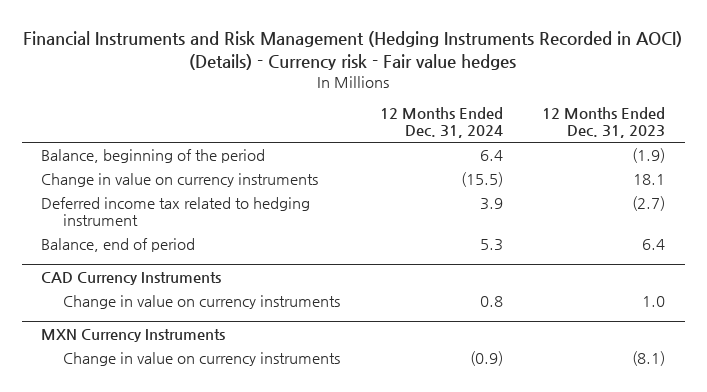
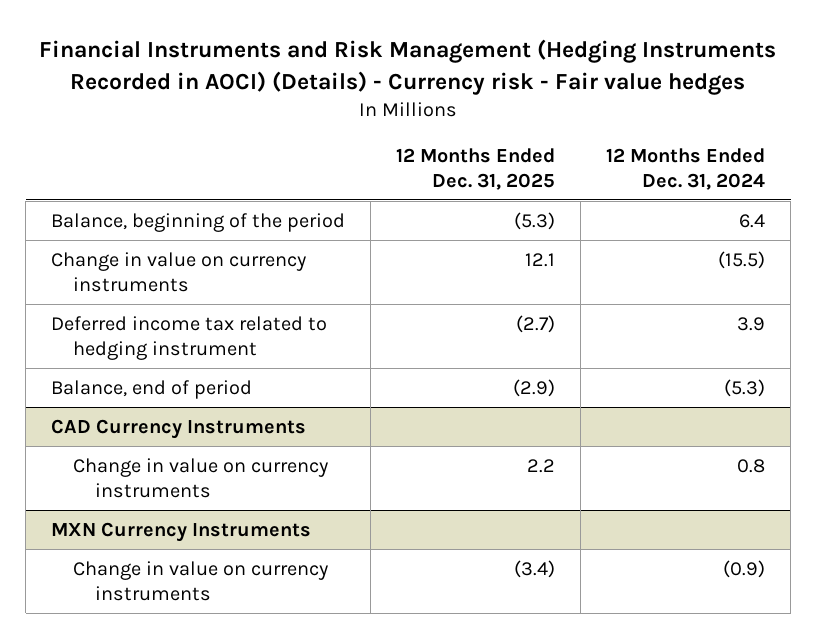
- | 12 Months Ended Dec. 31, 2024 | 12 Months Ended Dec. 31, 2023
+ | 12 Months Ended Dec. 31, 2025 | 12 Months Ended Dec. 31, 2024
- Balance, end of period | 5.3 | 6.4
+ Balance, end of period | (2.9) | (5.3)

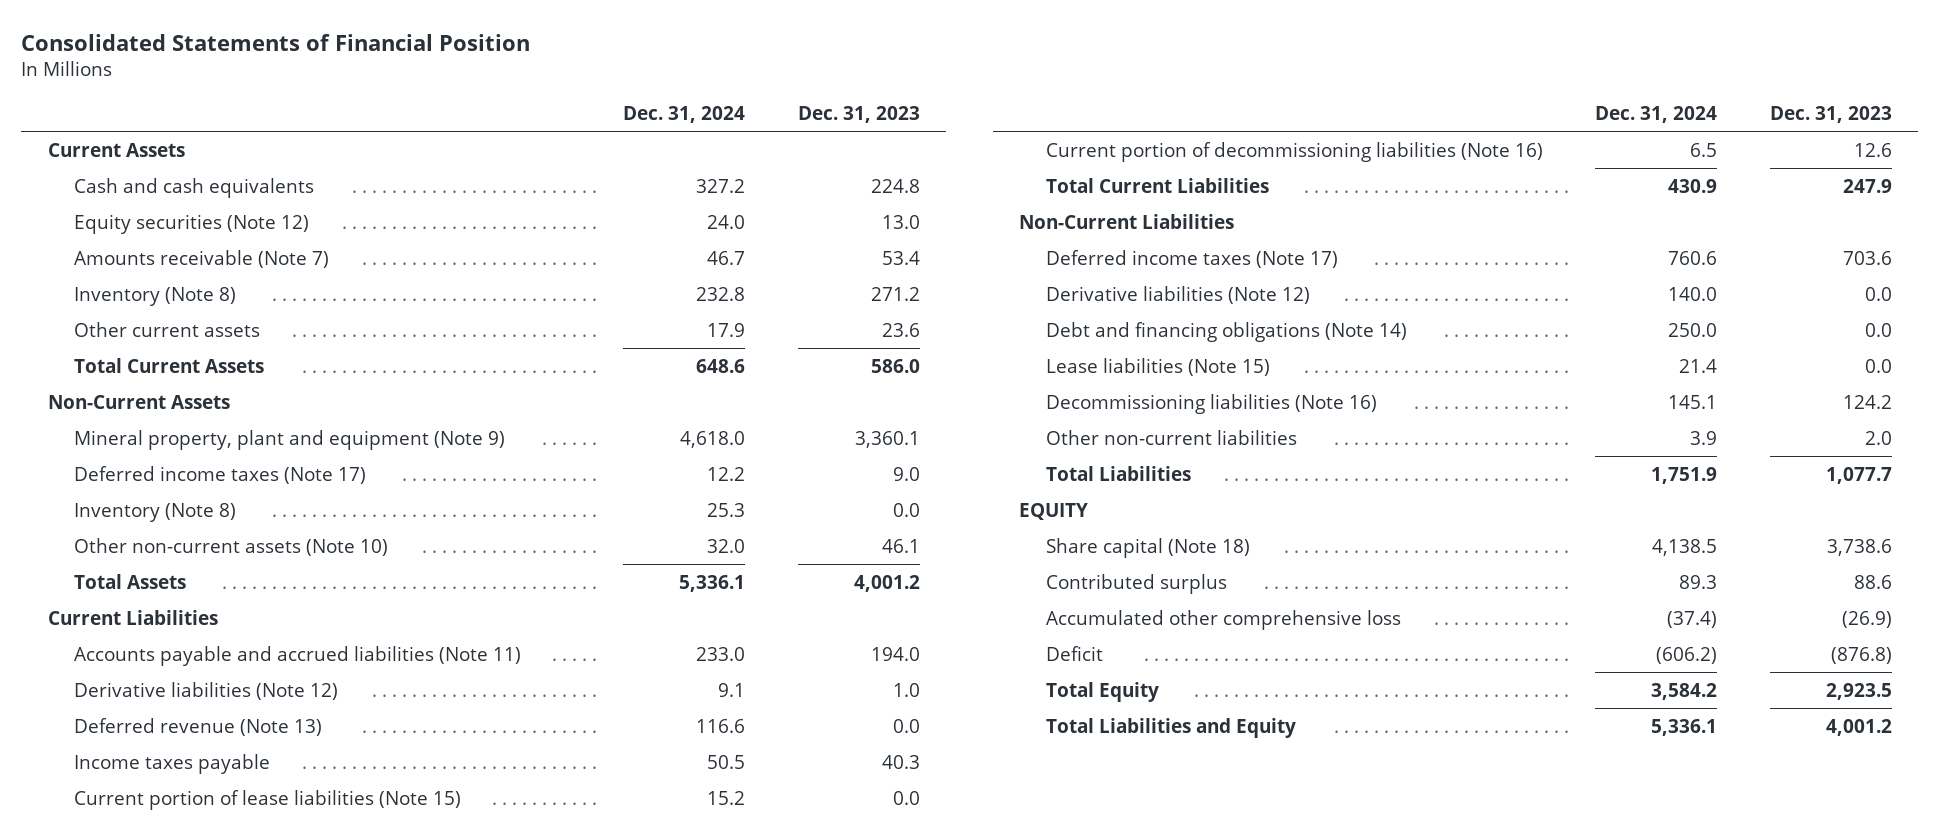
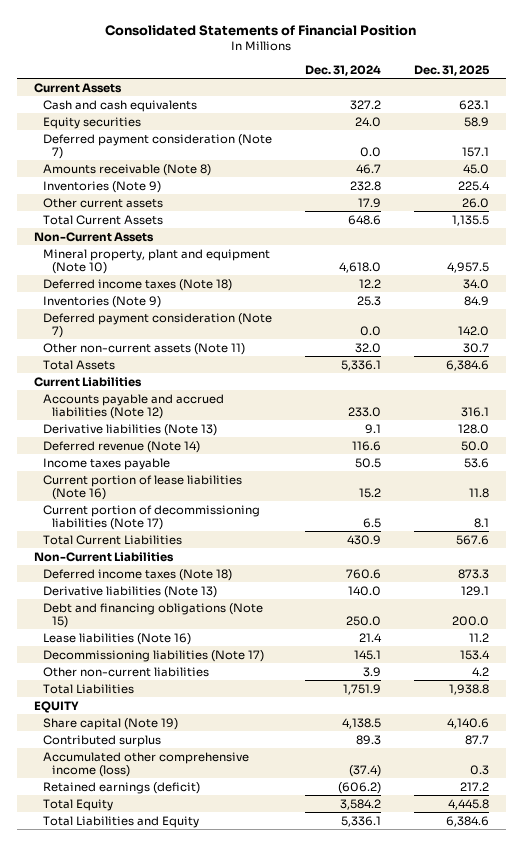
- | Dec. 31, 2024 | Dec. 31, 2023
+ | Dec. 31, 2024 | Dec. 31, 2025
- Equity securities (Note 12) | 24.0 | 13.0
- Amounts receivable (Note 7) | 46.7 | 53.4
- Inventory (Note 8) | 232.8 | 271.2
+ Equity securities | 24.0 | 58.9
+ Deferred payment consideration (Note 7) | 0.0 | 157.1
+ Amounts receivable (Note 8) | 46.7 | 45.0
+ Inventories (Note 9) | 232.8 | 225.4
- Mineral property, plant and equipment (Note 9) | 4,618.0 | 3,360.1
- Deferred income taxes (Note 17) | 12.2 | 9.0
- Inventory (Note 8) | 25.3 | 0.0
- Other non-current assets (Note 10) | 32.0 | 46.1
+ Mineral property, plant and equipment (Note 10) | 4,618.0 | 4,957.5
+ Deferred income taxes (Note 18) | 12.2 | 34.0
+ Inventories (Note 9) | 25.3 | 84.9
+ Deferred payment consideration (Note 7) | 0.0 | 142.0
+ Other non-current assets (Note 11) | 32.0 | 30.7
- Accounts payable and accrued liabilities (Note 11) | 233.0 | 194.0
- Derivative liabilities (Note 12) | 9.1 | 1.0
- Deferred revenue (Note 13) | 116.6 | 0.0
+ Accounts payable and accrued liabilities (Note 12) | 233.0 | 316.1
+ Derivative liabilities (Note 13) | 9.1 | 128.0
+ Deferred revenue (Note 14) | 116.6 | 50.0
- Current portion of lease liabilities (Note 15) | 15.2 | 0.0
- Current portion of decommissioning liabilities (Note 16) | 6.5 | 12.6
+ Current portion of lease liabilities (Note 16) | 15.2 | 11.8
+ Current portion of decommissioning liabilities (Note 17) | 6.5 | 8.1
- Deferred income taxes (Note 17) | 760.6 | 703.6
- Derivative liabilities (Note 12) | 140.0 | 0.0
- Debt and financing obligations (Note 14) | 250.0 | 0.0
- Lease liabilities (Note 15) | 21.4 | 0.0
- Decommissioning liabilities (Note 16) | 145.1 | 124.2
+ Deferred income taxes (Note 18) | 760.6 | 873.3
+ Derivative liabilities (Note 13) | 140.0 | 129.1
+ Debt and financing obligations (Note 15) | 250.0 | 200.0
+ Lease liabilities (Note 16) | 21.4 | 11.2
+ Decommissioning liabilities (Note 17) | 145.1 | 153.4
- Share capital (Note 18) | 4,138.5 | 3,738.6
+ Share capital (Note 19) | 4,138.5 | 4,140.6
- Accumulated other comprehensive loss | (37.4) | (26.9)
- Deficit | (606.2) | (876.8)
+ Accumulated other comprehensive income (loss) | (37.4) | 0.3
+ Retained earnings (deficit) | (606.2) | 217.2

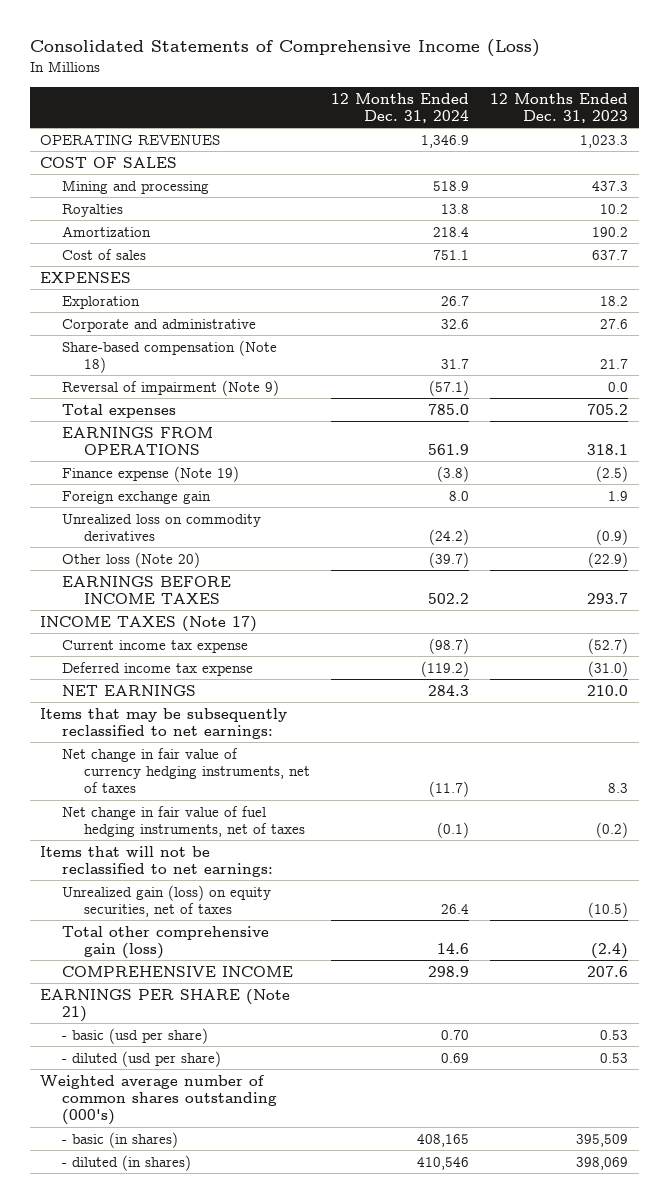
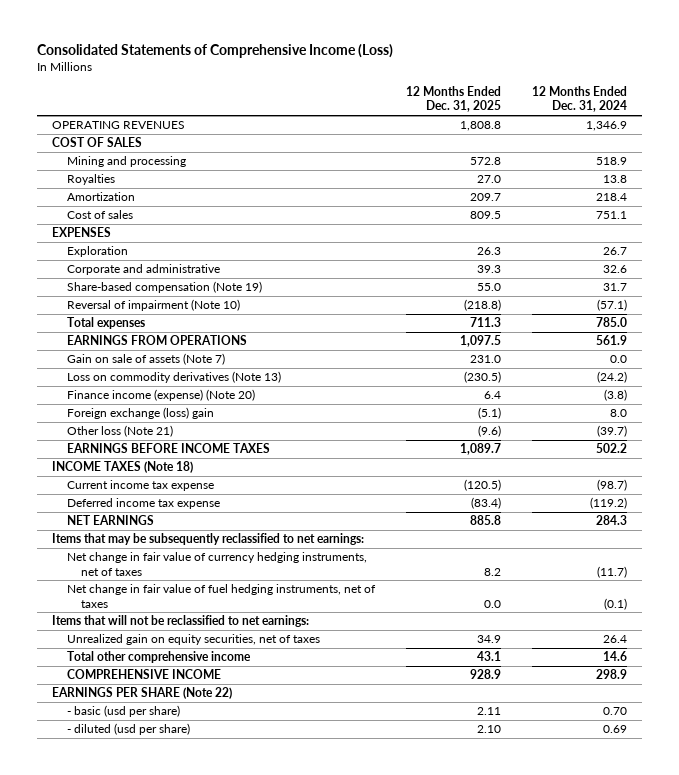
- | 12 Months Ended Dec. 31, 2024 | 12 Months Ended Dec. 31, 2023
+ | 12 Months Ended Dec. 31, 2025 | 12 Months Ended Dec. 31, 2024
- Share-based compensation (Note 18) | 31.7 | 21.7
- Reversal of impairment (Note 9) | (57.1) | 0.0
+ Share-based compensation (Note 19) | 55.0 | 31.7
+ Reversal of impairment (Note 10) | (218.8) | (57.1)
- Finance expense (Note 19) | (3.8) | (2.5)
- Foreign exchange gain | 8.0 | 1.9
- Unrealized loss on commodity derivatives | (24.2) | (0.9)
- Other loss (Note 20) | (39.7) | (22.9)
+ Gain on sale of assets (Note 7) | 231.0 | 0.0
+ Loss on commodity derivatives (Note 13) | (230.5) | (24.2)
+ Finance income (expense) (Note 20) | 6.4 | (3.8)
+ Foreign exchange (loss) gain | (5.1) | 8.0
+ Other loss (Note 21) | (9.6) | (39.7)
- INCOME TAXES (Note 17)
+ INCOME TAXES (Note 18)
- Unrealized gain (loss) on equity securities, net of taxes | 26.4 | (10.5)
- Total other comprehensive gain (loss) | 14.6 | (2.4)
+ Unrealized gain on equity securities, net of taxes | 34.9 | 26.4
+ Total other comprehensive income | 43.1 | 14.6
- EARNINGS PER SHARE (Note 21)
+ EARNINGS PER SHARE (Note 22)
- Weighted average number of common shares outstanding (000's)
- - basic (in shares) | 408,165 | 395,509
- - diluted (in shares) | 410,546 | 398,069

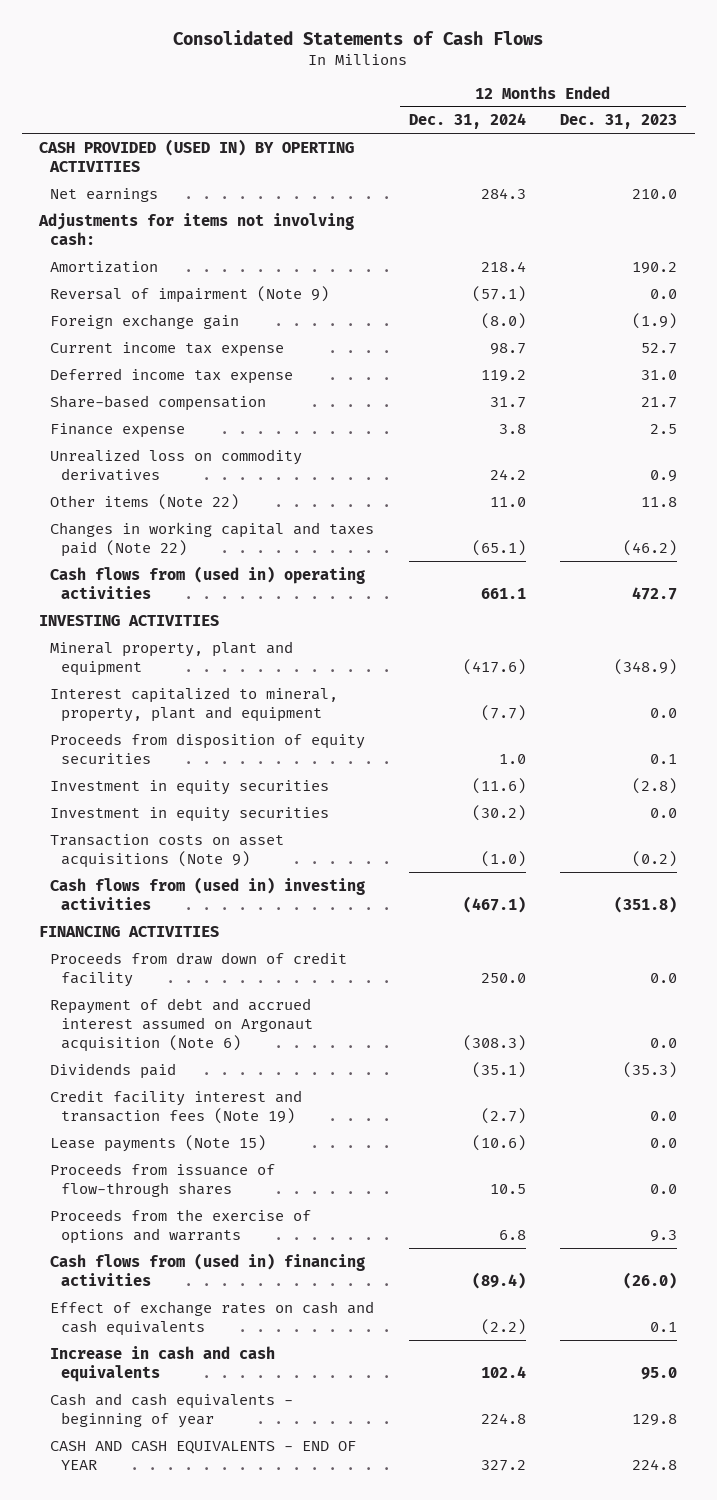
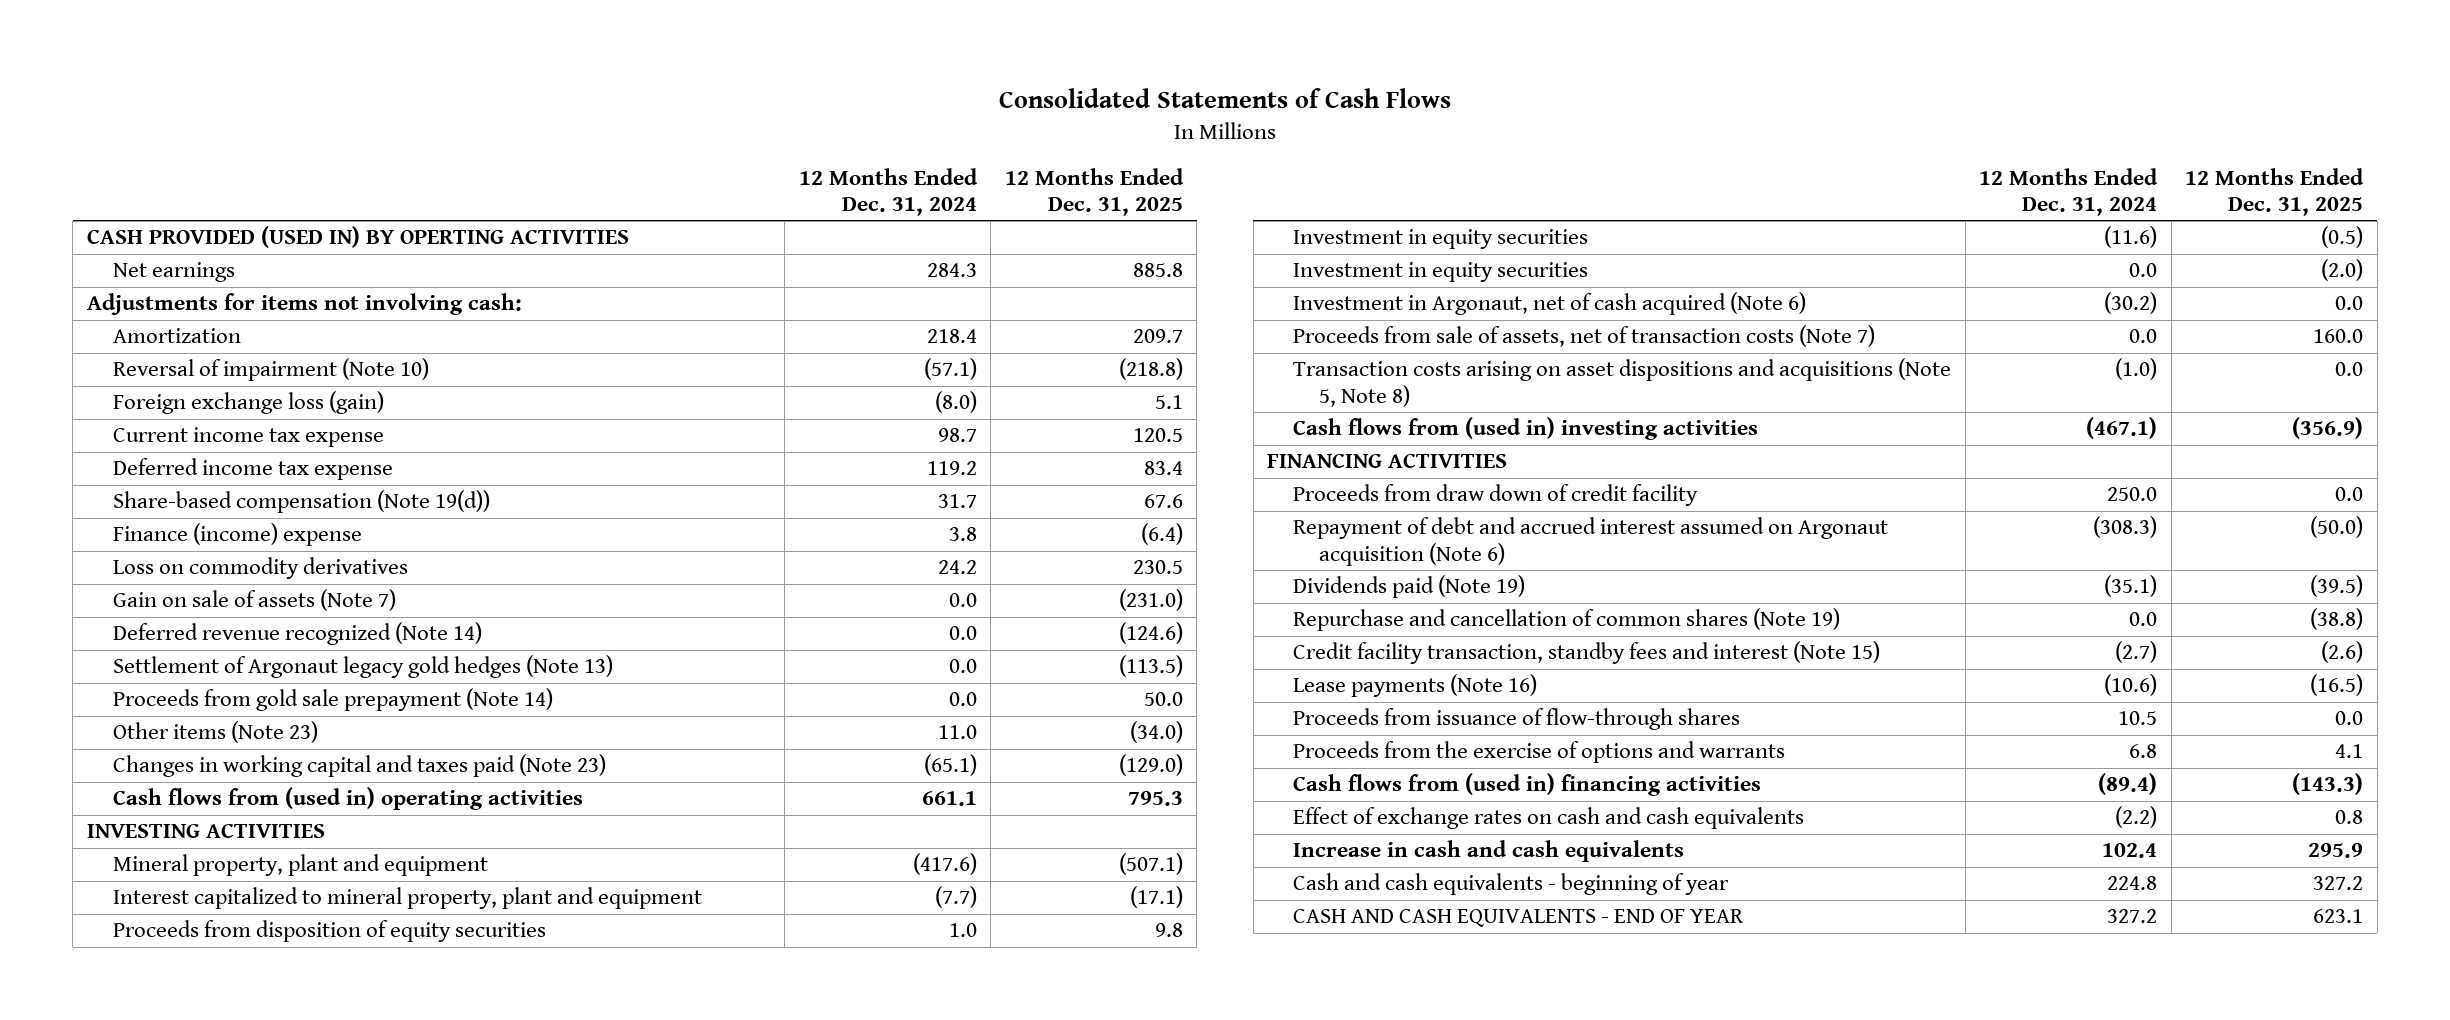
- | 12 Months Ended Dec. 31, 2024 | 12 Months Ended Dec. 31, 2023
+ | 12 Months Ended Dec. 31, 2024 | 12 Months Ended Dec. 31, 2025
- Reversal of impairment (Note 9) | (57.1) | 0.0
- Foreign exchange gain | (8.0) | (1.9)
+ Reversal of impairment (Note 10) | (57.1) | (218.8)
+ Foreign exchange loss (gain) | (8.0) | 5.1
- Share-based compensation | 31.7 | 21.7
- Finance expense | 3.8 | 2.5
- Unrealized loss on commodity derivatives | 24.2 | 0.9
- Other items (Note 22) | 11.0 | 11.8
- Changes in working capital and taxes paid (Note 22) | (65.1) | (46.2)
+ Share-based compensation (Note 19(d)) | 31.7 | 67.6
+ Finance (income) expense | 3.8 | (6.4)
+ Loss on commodity derivatives | 24.2 | 230.5
+ Gain on sale of assets (Note 7) | 0.0 | (231.0)
+ Deferred revenue recognized (Note 14) | 0.0 | (124.6)
+ Settlement of Argonaut legacy gold hedges (Note 13) | 0.0 | (113.5)
+ Proceeds from gold sale prepayment (Note 14) | 0.0 | 50.0
+ Other items (Note 23) | 11.0 | (34.0)
+ Changes in working capital and taxes paid (Note 23) | (65.1) | (129.0)
- Interest capitalized to mineral, property, plant and equipment | (7.7) | 0.0
+ Interest capitalized to mineral property, plant and equipment | (7.7) | (17.1)
- Investment in equity securities | (30.2) | 0.0
- Transaction costs on asset acquisitions (Note 9) | (1.0) | (0.2)
+ Investment in equity securities | 0.0 | (2.0)
+ Investment in Argonaut, net of cash acquired (Note 6) | (30.2) | 0.0
+ Proceeds from sale of assets, net of transaction costs (Note 7) | 0.0 | 160.0
+ Transaction costs arising on asset dispositions and acquisitions (Note 5, Note 8) | (1.0) | 0.0
- Dividends paid | (35.1) | (35.3)
- Credit facility interest and transaction fees (Note 19) | (2.7) | 0.0
- Lease payments (Note 15) | (10.6) | 0.0
+ Dividends paid (Note 19) | (35.1) | (39.5)
+ Repurchase and cancellation of common shares (Note 19) | 0.0 | (38.8)
+ Credit facility transaction, standby fees and interest (Note 15) | (2.7) | (2.6)
+ Lease payments (Note 16) | (10.6) | (16.5)

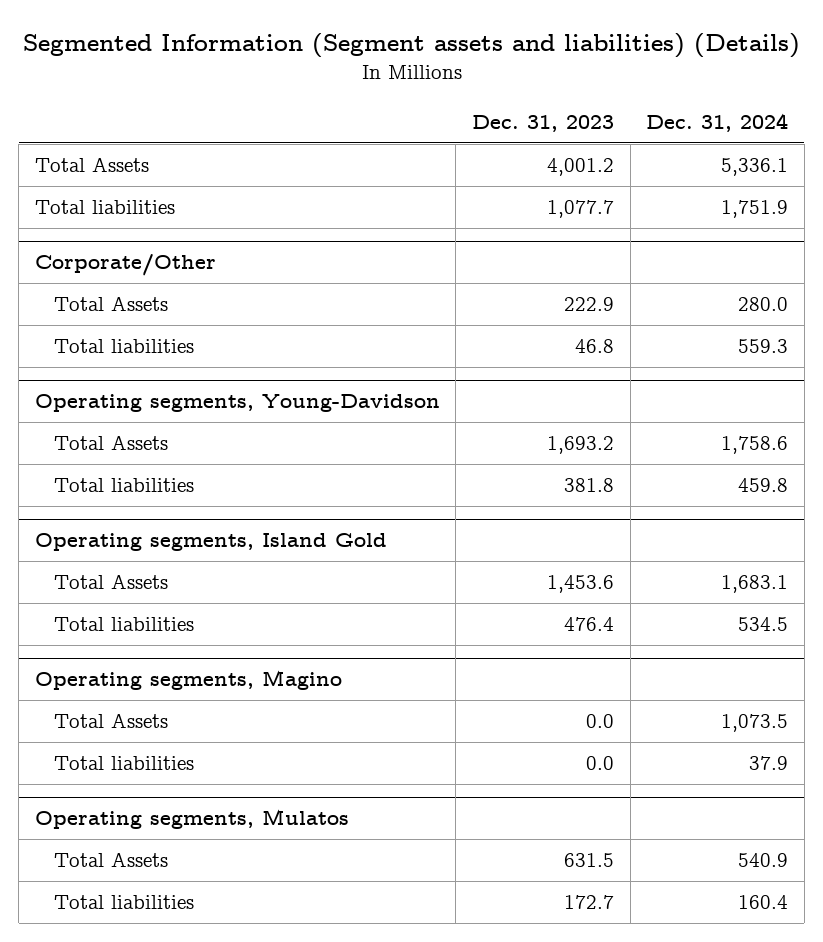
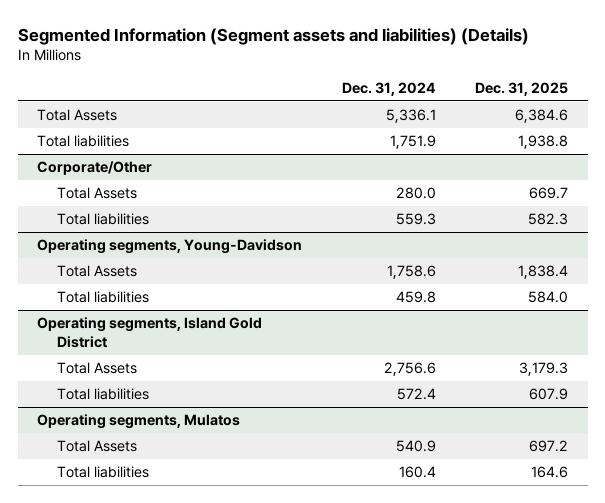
- | Dec. 31, 2023 | Dec. 31, 2024
+ | Dec. 31, 2024 | Dec. 31, 2025
- Operating segments, Island Gold
- Total Assets | 1,453.6 | 1,683.1
- Total liabilities | 476.4 | 534.5
- Operating segments, Magino
- Total Assets | 0.0 | 1,073.5
- Total liabilities | 0.0 | 37.9
+ Operating segments, Island Gold District
+ Total Assets | 2,756.6 | 3,179.3
+ Total liabilities | 572.4 | 607.9

